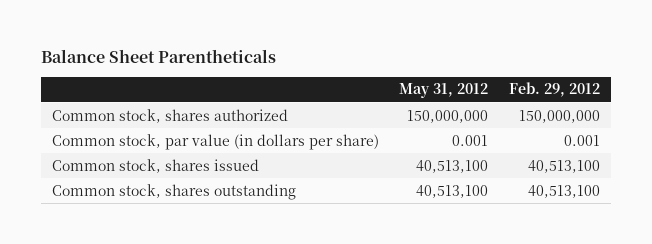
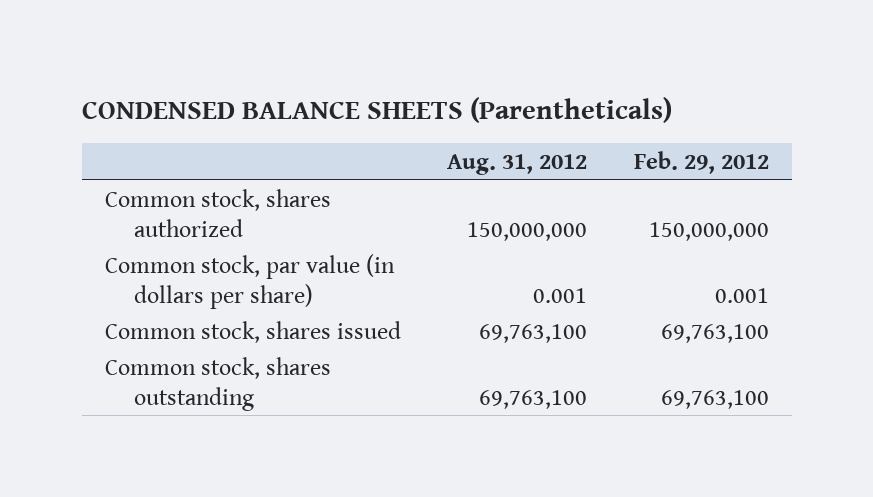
- Balance Sheet Parentheticals
+ CONDENSED BALANCE SHEETS (Parentheticals)
- | May 31, 2012 | Feb. 29, 2012
+ | Aug. 31, 2012 | Feb. 29, 2012
- Common stock, shares issued | 40,513,100 | 40,513,100
- Common stock, shares outstanding | 40,513,100 | 40,513,100
+ Common stock, shares issued | 69,763,100 | 69,763,100
+ Common stock, shares outstanding | 69,763,100 | 69,763,100

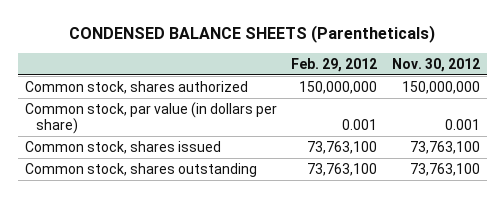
- | Aug. 31, 2012 | Feb. 29, 2012
+ | Feb. 29, 2012 | Nov. 30, 2012
- Common stock, shares issued | 69,763,100 | 69,763,100
- Common stock, shares outstanding | 69,763,100 | 69,763,100
+ Common stock, shares issued | 73,763,100 | 73,763,100
+ Common stock, shares outstanding | 73,763,100 | 73,763,100

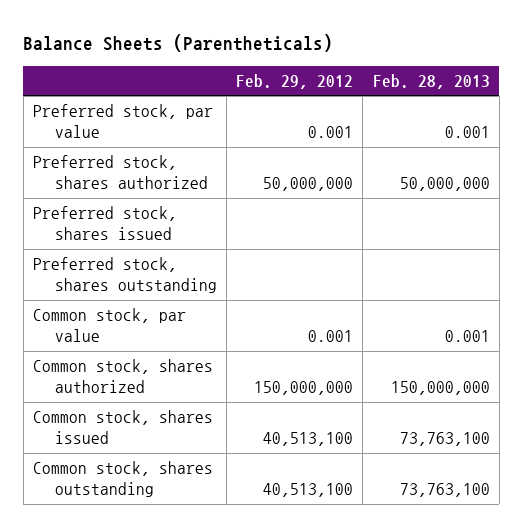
- CONDENSED BALANCE SHEETS (Parentheticals)
+ Balance Sheets (Parentheticals)
- | Feb. 29, 2012 | Nov. 30, 2012
+ | Feb. 29, 2012 | Feb. 28, 2013
+ Preferred stock, par value | 0.001 | 0.001
+ Preferred stock, shares authorized | 50,000,000 | 50,000,000
+ Preferred stock, shares issued
+ Preferred stock, shares outstanding
+ Common stock, par value | 0.001 | 0.001
- Common stock, par value (in dollars per share) | 0.001 | 0.001
- Common stock, shares issued | 73,763,100 | 73,763,100
- Common stock, shares outstanding | 73,763,100 | 73,763,100
+ Common stock, shares issued | 40,513,100 | 73,763,100
+ Common stock, shares outstanding | 40,513,100 | 73,763,100

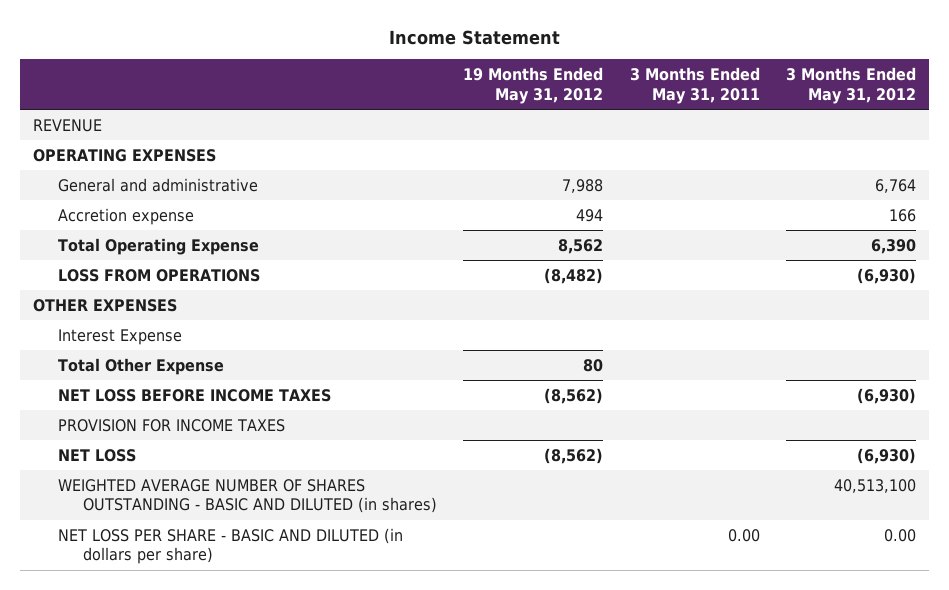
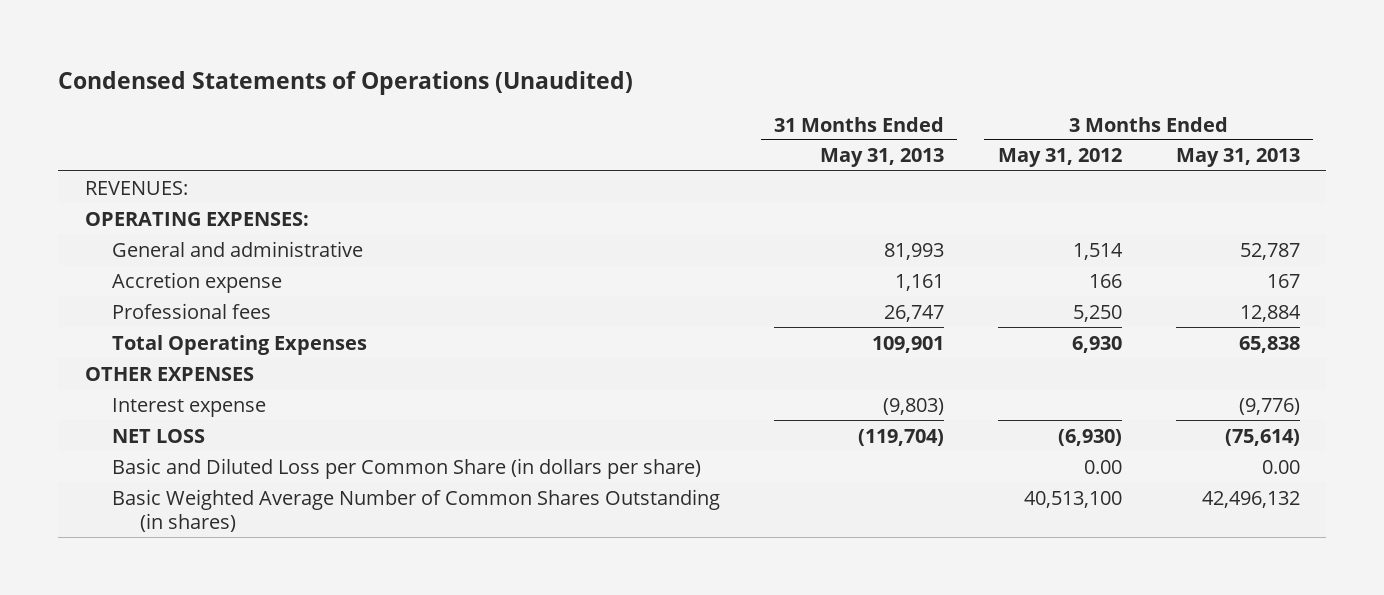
- Income Statement
+ Condensed Statements of Operations (Unaudited)
- | 19 Months Ended May 31, 2012 | 3 Months Ended May 31, 2011 | 3 Months Ended May 31, 2012
+ | 31 Months Ended May 31, 2013 | 3 Months Ended May 31, 2012 | 3 Months Ended May 31, 2013
- REVENUE
- OPERATING EXPENSES
- General and administrative | 7,988 | | 6,764
+ REVENUES:
+ OPERATING EXPENSES:
+ General and administrative | 81,993 | 1,514 | 52,787
- Total Operating Expense | 8,562 | | 6,390
- LOSS FROM OPERATIONS | (8,482) | | (6,930)
+ Professional fees | 26,747 | 5,250 | 12,884
+ Total Operating Expenses | 109,901 | 6,930 | 65,838
- Interest Expense
- Total Other Expense | 80 | |
- NET LOSS BEFORE INCOME TAXES | (8,562) | | (6,930)
- PROVISION FOR INCOME TAXES
+ Interest expense | (9,803) | | (9,776)
- WEIGHTED AVERAGE NUMBER OF SHARES OUTSTANDING - BASIC AND DILUTED (in shares) | | | 40,513,100
- NET LOSS PER SHARE - BASIC AND DILUTED (in dollars per share) | | 0.00 | 0.00
+ Basic and Diluted Loss per Common Share (in dollars per share) | | 0.00 | 0.00
+ Basic Weighted Average Number of Common Shares Outstanding (in shares) | | 40,513,100 | 42,496,132

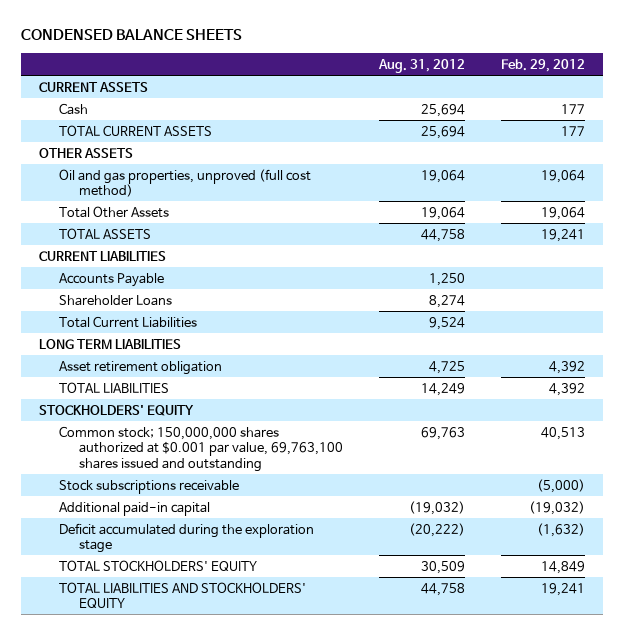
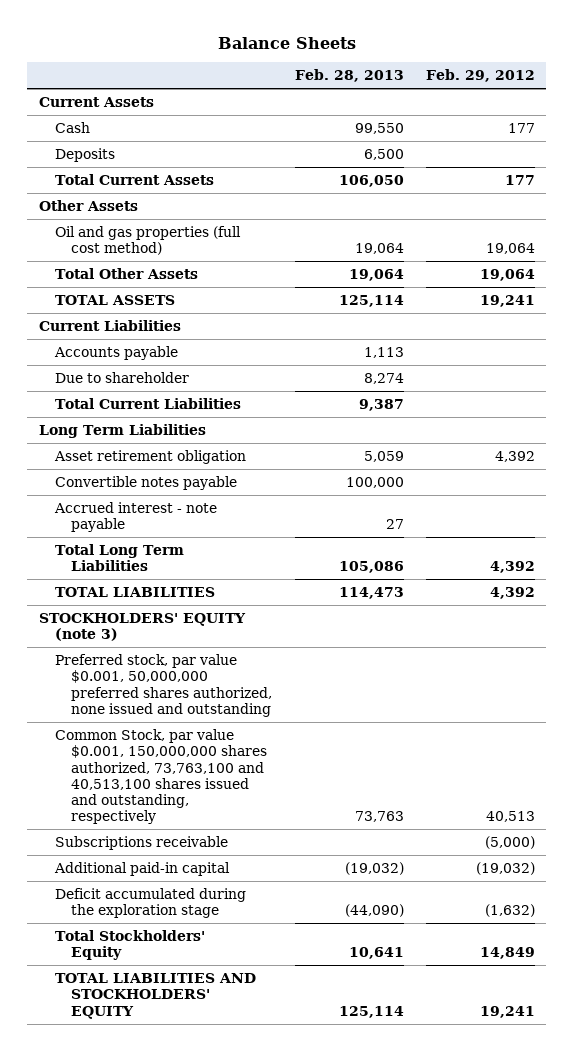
- CONDENSED BALANCE SHEETS
+ Balance Sheets
- | Aug. 31, 2012 | Feb. 29, 2012
+ | Feb. 28, 2013 | Feb. 29, 2012
- CURRENT ASSETS
+ Current Assets
- TOTAL CURRENT ASSETS | 25,694 | 177
- OTHER ASSETS
- Oil and gas properties, unproved (full cost method) | 19,064 | 19,064
+ Deposits | 6,500 |
+ Total Current Assets | 106,050 | 177
+ Other Assets
+ Oil and gas properties (full cost method) | 19,064 | 19,064
- CURRENT LIABILITIES
- Accounts Payable | 1,250 |
- Shareholder Loans | 8,274 |
+ Current Liabilities
+ Accounts payable | 1,113 |
+ Due to shareholder | 8,274 |
- LONG TERM LIABILITIES
+ Long Term Liabilities
+ Convertible notes payable | 100,000 |
+ Accrued interest - note payable | 27 |
+ Total Long Term Liabilities | 105,086 | 4,392
- STOCKHOLDERS' EQUITY
- Common stock; 150,000,000 shares authorized at $0.001 par value, 69,763,100 shares issued and outstanding | 69,763 | 40,513
- Stock subscriptions receivable | | (5,000)
+ STOCKHOLDERS' EQUITY (note 3)
+ Preferred stock, par value $0.001, 50,000,000 preferred shares authorized, none issued and outstanding
+ Common Stock, par value $0.001, 150,000,000 shares authorized, 73,763,100 and 40,513,100 shares issued and outstanding, respectively | 73,763 | 40,513
+ Subscriptions receivable | | (5,000)
- TOTAL STOCKHOLDERS' EQUITY | 30,509 | 14,849
+ Total Stockholders' Equity | 10,641 | 14,849

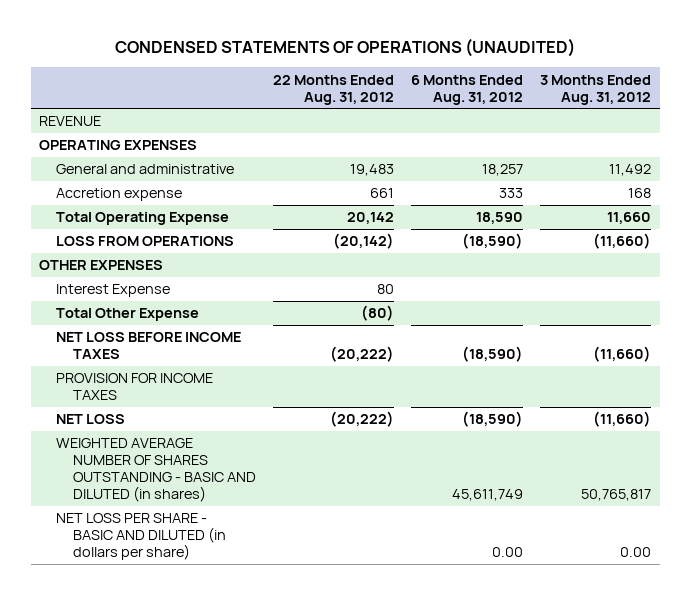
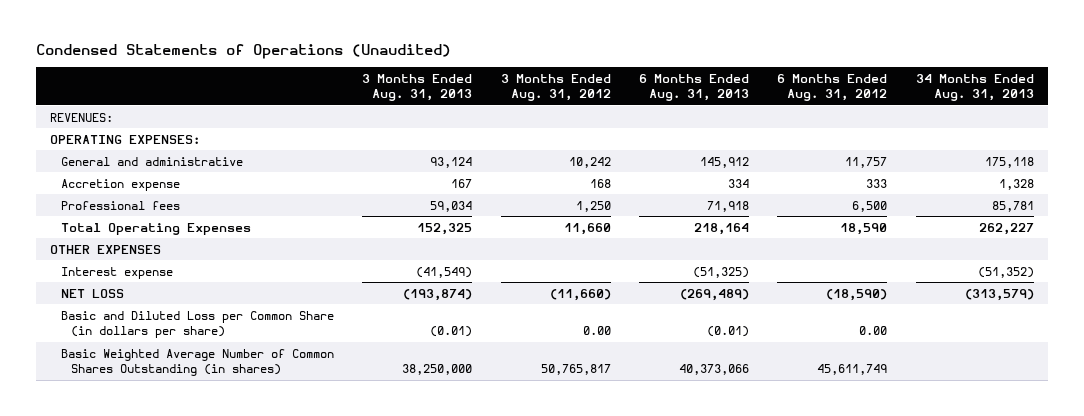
- CONDENSED STATEMENTS OF OPERATIONS (UNAUDITED)
+ Condensed Statements of Operations (Unaudited)
- | 22 Months Ended Aug. 31, 2012 | 6 Months Ended Aug. 31, 2012 | 3 Months Ended Aug. 31, 2012
+ | 3 Months Ended Aug. 31, 2013 | 3 Months Ended Aug. 31, 2012 | 6 Months Ended Aug. 31, 2013 | 6 Months Ended Aug. 31, 2012 | 34 Months Ended Aug. 31, 2013
- REVENUE
- OPERATING EXPENSES
- General and administrative | 19,483 | 18,257 | 11,492
+ REVENUES:
+ OPERATING EXPENSES:
+ General and administrative | 93,124 | 10,242 | 145,912 | 11,757 | 175,118
- Total Operating Expense | 20,142 | 18,590 | 11,660
- LOSS FROM OPERATIONS | (20,142) | (18,590) | (11,660)
+ Professional fees | 59,034 | 1,250 | 71,918 | 6,500 | 85,781
+ Total Operating Expenses | 152,325 | 11,660 | 218,164 | 18,590 | 262,227
- Interest Expense | 80 | |
- Total Other Expense | (80) | |
- NET LOSS BEFORE INCOME TAXES | (20,222) | (18,590) | (11,660)
- PROVISION FOR INCOME TAXES
+ Interest expense | (41,549) | | (51,325) | | (51,352)
- WEIGHTED AVERAGE NUMBER OF SHARES OUTSTANDING - BASIC AND DILUTED (in shares) | | 45,611,749 | 50,765,817
- NET LOSS PER SHARE - BASIC AND DILUTED (in dollars per share) | | 0.00 | 0.00
+ Basic and Diluted Loss per Common Share (in dollars per share) | (0.01) | 0.00 | (0.01) | 0.00 |
+ Basic Weighted Average Number of Common Shares Outstanding (in shares) | 38,250,000 | 50,765,817 | 40,373,066 | 45,611,749 |

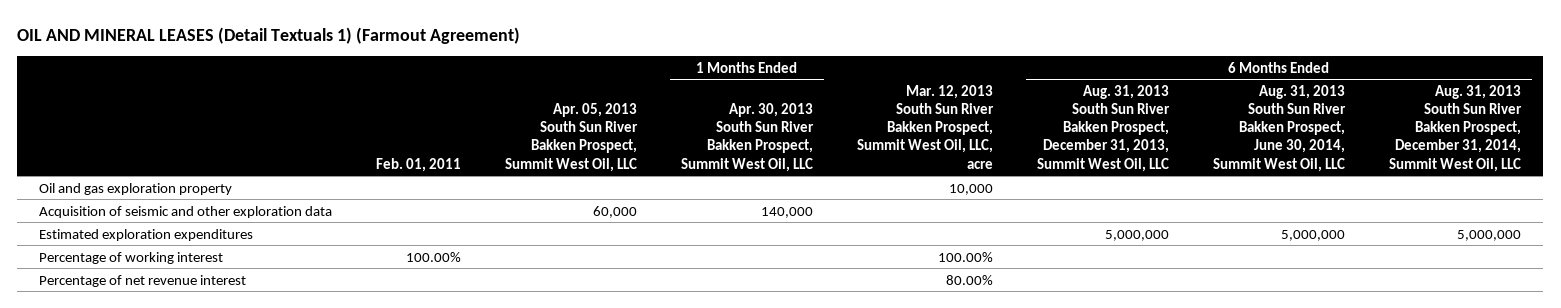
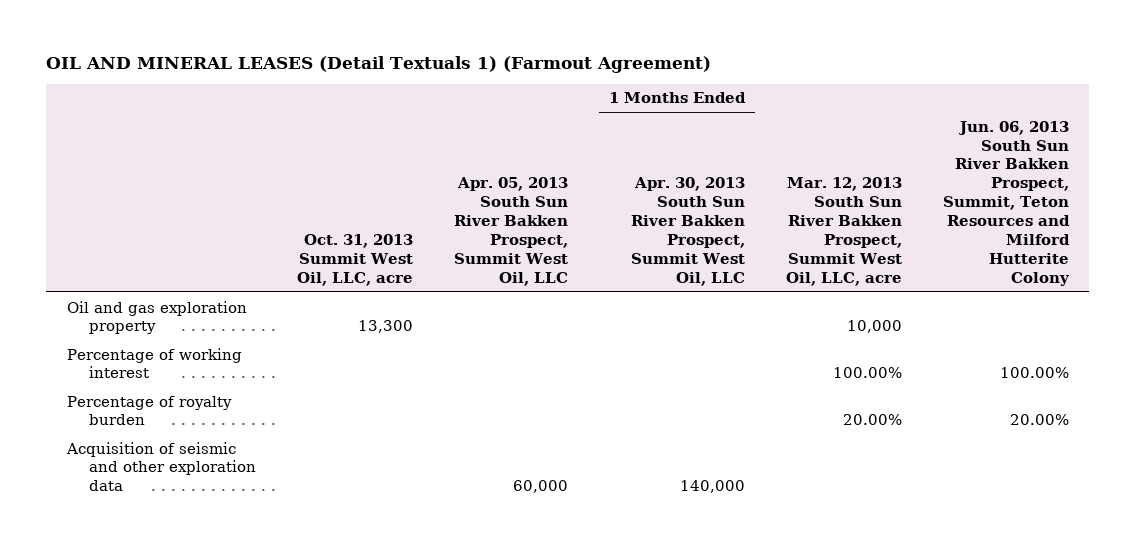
- | Feb. 01, 2011 | Apr. 05, 2013 South Sun River Bakken Prospect, Summit West Oil, LLC | 1 Months Ended Apr. 30, 2013 South Sun River Bakken Prospect, Summit West Oil, LLC | Mar. 12, 2013 South Sun River Bakken Prospect, Summit West Oil, LLC, acre | 6 Months Ended Aug. 31, 2013 South Sun River Bakken Prospect, December 31, 2013, Summit West Oil, LLC | 6 Months Ended Aug. 31, 2013 South Sun River Bakken Prospect, June 30, 2014, Summit West Oil, LLC | 6 Months Ended Aug. 31, 2013 South Sun River Bakken Prospect, December 31, 2014, Summit West Oil, LLC
+ | Oct. 31, 2013 Summit West Oil, LLC, acre | Apr. 05, 2013 South Sun River Bakken Prospect, Summit West Oil, LLC | 1 Months Ended Apr. 30, 2013 South Sun River Bakken Prospect, Summit West Oil, LLC | Mar. 12, 2013 South Sun River Bakken Prospect, Summit West Oil, LLC, acre | Jun. 06, 2013 South Sun River Bakken Prospect, Summit, Teton Resources and Milford Hutterite Colony
- Estimated exploration expenditures | | | | | 5,000,000 | 5,000,000 | 5,000,000
- Percentage of net revenue interest | | | | 80.00% | | |
+ Percentage of royalty burden | | | | 20.00% | 20.00%
moved down: Acquisition of seismic and other exploration data | | 60,000 | 140,000 | |

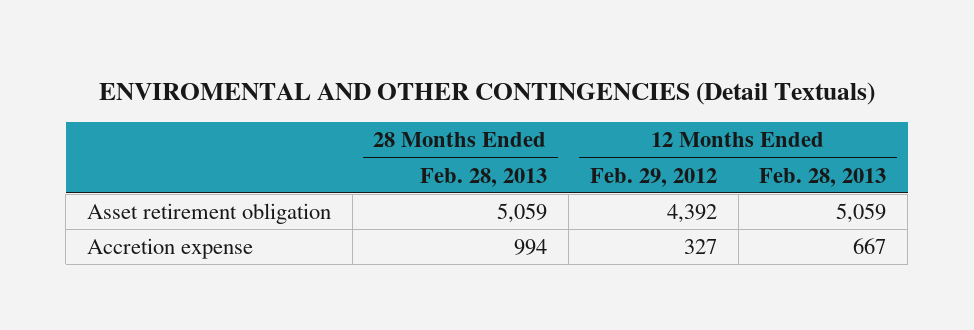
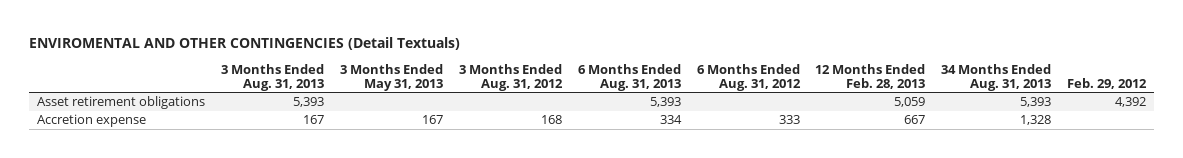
- | 28 Months Ended Feb. 28, 2013 | 12 Months Ended Feb. 29, 2012 | 12 Months Ended Feb. 28, 2013
+ | 3 Months Ended Aug. 31, 2013 | 3 Months Ended May 31, 2013 | 3 Months Ended Aug. 31, 2012 | 6 Months Ended Aug. 31, 2013 | 6 Months Ended Aug. 31, 2012 | 12 Months Ended Feb. 28, 2013 | 34 Months Ended Aug. 31, 2013 | Feb. 29, 2012
- Asset retirement obligation | 5,059 | 4,392 | 5,059
+ Asset retirement obligations | 5,393 | | | 5,393 | | 5,059 | 5,393 | 4,392

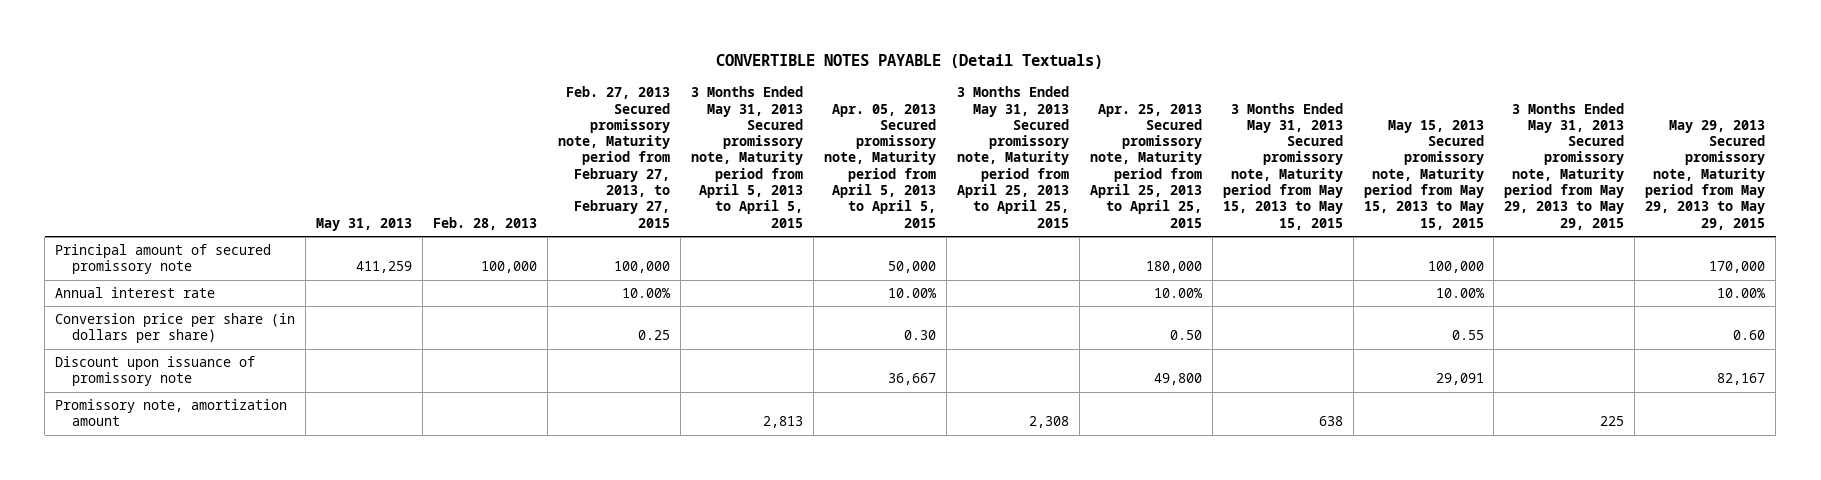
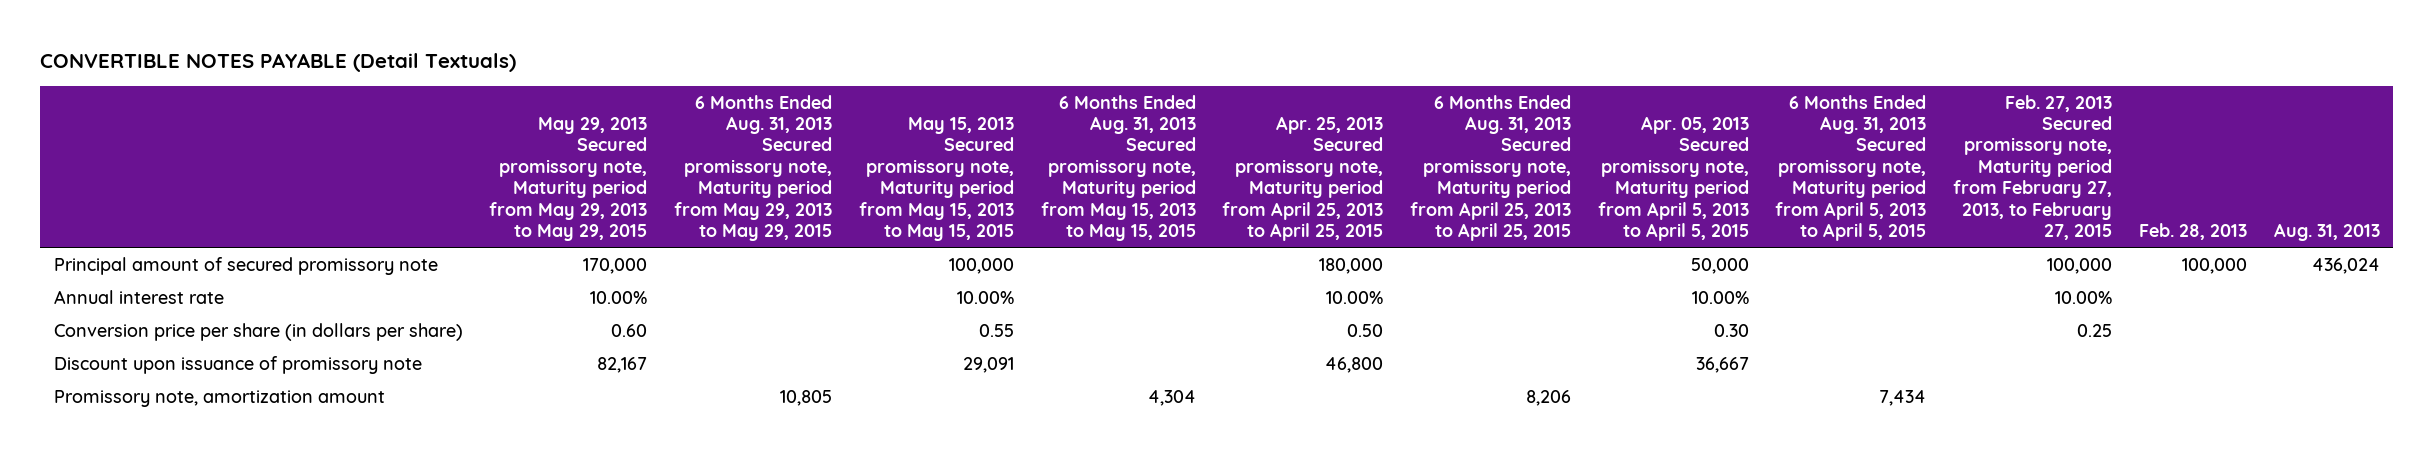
- | May 31, 2013 | Feb. 28, 2013 | Feb. 27, 2013 Secured promissory note, Maturity period from February 27, 2013, to February 27, 2015 | 3 Months Ended May 31, 2013 Secured promissory note, Maturity period from April 5, 2013 to April 5, 2015 | Apr. 05, 2013 Secured promissory note, Maturity period from April 5, 2013 to April 5, 2015 | 3 Months Ended May 31, 2013 Secured promissory note, Maturity period from April 25, 2013 to April 25, 2015 | Apr. 25, 2013 Secured promissory note, Maturity period from April 25, 2013 to April 25, 2015 | 3 Months Ended May 31, 2013 Secured promissory note, Maturity period from May 15, 2013 to May 15, 2015 | May 15, 2013 Secured promissory note, Maturity period from May 15, 2013 to May 15, 2015 | 3 Months Ended May 31, 2013 Secured promissory note, Maturity period from May 29, 2013 to May 29, 2015 | May 29, 2013 Secured promissory note, Maturity period from May 29, 2013 to May 29, 2015
+ | May 29, 2013 Secured promissory note, Maturity period from May 29, 2013 to May 29, 2015 | 6 Months Ended Aug. 31, 2013 Secured promissory note, Maturity period from May 29, 2013 to May 29, 2015 | May 15, 2013 Secured promissory note, Maturity period from May 15, 2013 to May 15, 2015 | 6 Months Ended Aug. 31, 2013 Secured promissory note, Maturity period from May 15, 2013 to May 15, 2015 | Apr. 25, 2013 Secured promissory note, Maturity period from April 25, 2013 to April 25, 2015 | 6 Months Ended Aug. 31, 2013 Secured promissory note, Maturity period from April 25, 2013 to April 25, 2015 | Apr. 05, 2013 Secured promissory note, Maturity period from April 5, 2013 to April 5, 2015 | 6 Months Ended Aug. 31, 2013 Secured promissory note, Maturity period from April 5, 2013 to April 5, 2015 | Feb. 27, 2013 Secured promissory note, Maturity period from February 27, 2013, to February 27, 2015 | Feb. 28, 2013 | Aug. 31, 2013
- Discount upon issuance of promissory note | | | | | 36,667 | | 49,800 | | 29,091 | | 82,167
+ Discount upon issuance of promissory note | 82,167 | | 29,091 | | 46,800 | | 36,667 | | | |

